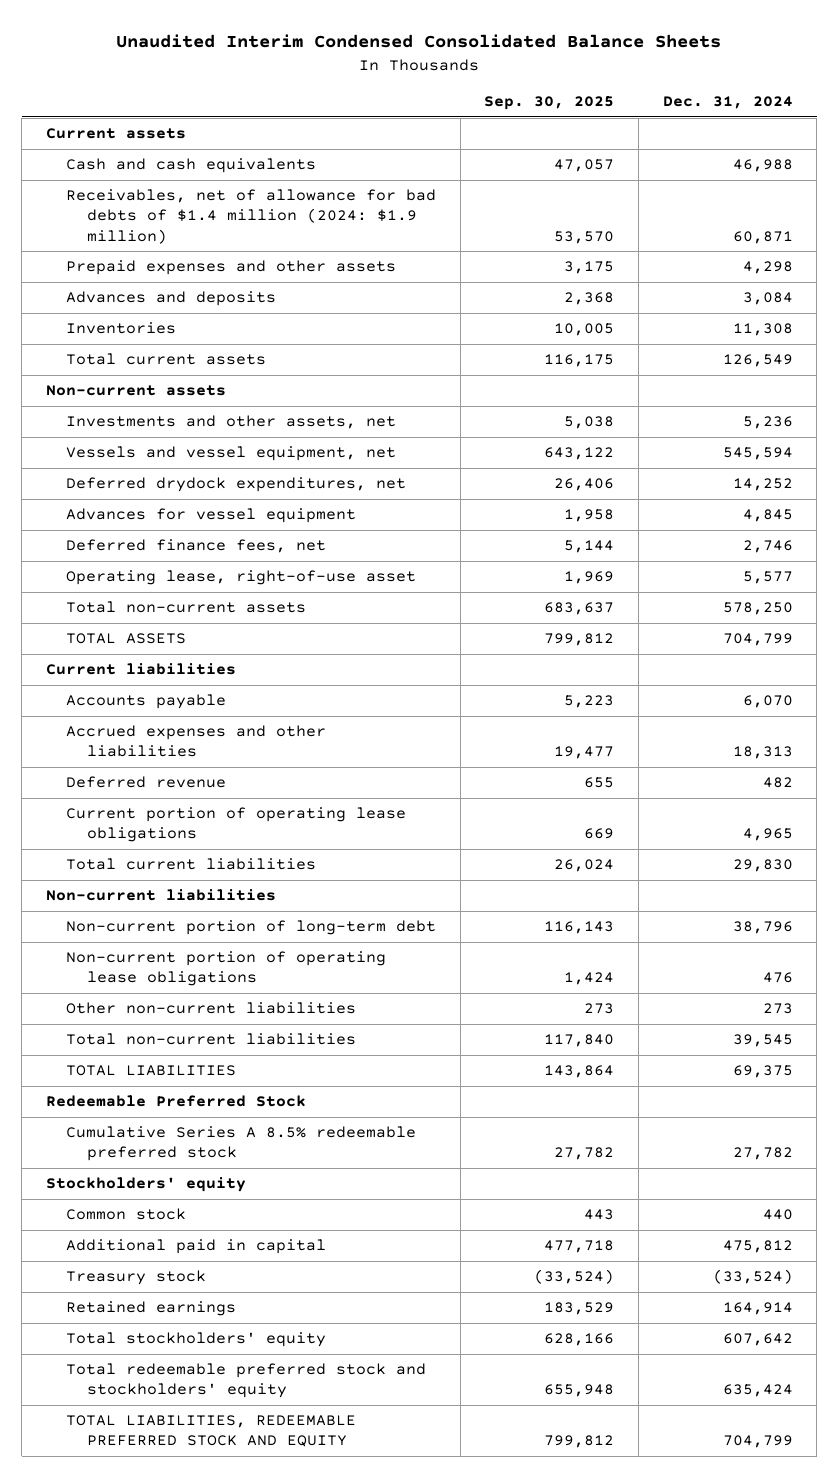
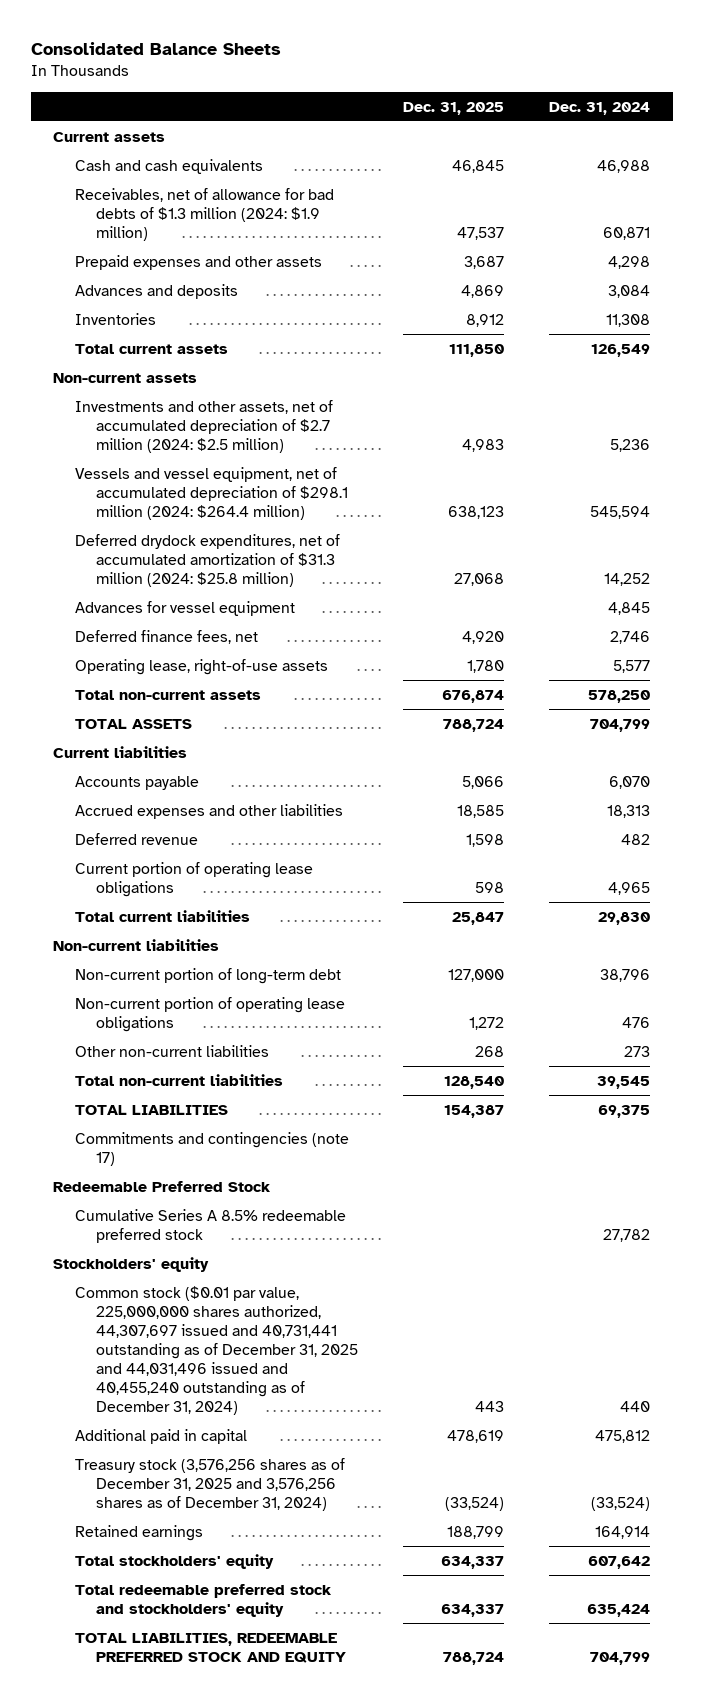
- Unaudited Interim Condensed Consolidated Balance Sheets
+ Consolidated Balance Sheets
- | Sep. 30, 2025 | Dec. 31, 2024
+ | Dec. 31, 2025 | Dec. 31, 2024
- Receivables, net of allowance for bad debts of $1.4 million (2024: $1.9 million) | 53,570 | 60,871
+ Receivables, net of allowance for bad debts of $1.3 million (2024: $1.9 million) | 47,537 | 60,871
- Investments and other assets, net | 5,038 | 5,236
- Vessels and vessel equipment, net | 643,122 | 545,594
- Deferred drydock expenditures, net | 26,406 | 14,252
+ Investments and other assets, net of accumulated depreciation of $2.7 million (2024: $2.5 million) | 4,983 | 5,236
+ Vessels and vessel equipment, net of accumulated depreciation of $298.1 million (2024: $264.4 million) | 638,123 | 545,594
+ Deferred drydock expenditures, net of accumulated amortization of $31.3 million (2024: $25.8 million) | 27,068 | 14,252
- Operating lease, right-of-use asset | 1,969 | 5,577
+ Operating lease, right-of-use assets | 1,780 | 5,577
+ Commitments and contingencies (note 17)
- Common stock | 443 | 440
+ Common stock ($0.01 par value, 225,000,000 shares authorized, 44,307,697 issued and 40,731,441 outstanding as of December 31, 2025 and 44,031,496 issued and 40,455,240 outstanding as of December 31, 2024) | 443 | 440
- Treasury stock | (33,524) | (33,524)
+ Treasury stock (3,576,256 shares as of December 31, 2025 and 3,576,256 shares as of December 31, 2024) | (33,524) | (33,524)

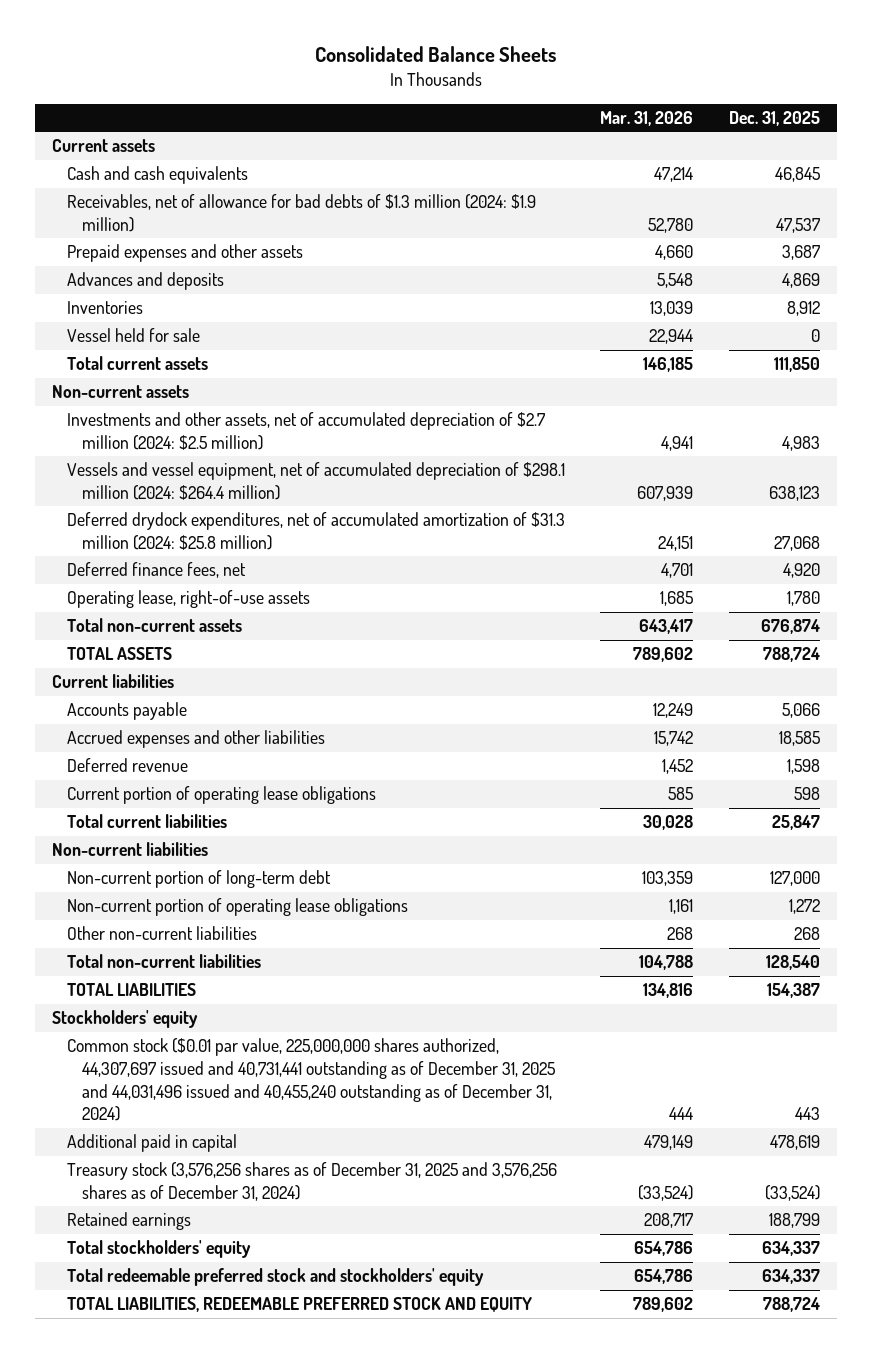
- | Dec. 31, 2025 | Dec. 31, 2024
+ | Mar. 31, 2026 | Dec. 31, 2025
+ Vessel held for sale | 22,944 | 0
- Advances for vessel equipment | | 4,845
- Commitments and contingencies (note 17)
- Redeemable Preferred Stock
- Cumulative Series A 8.5% redeemable preferred stock | | 27,782

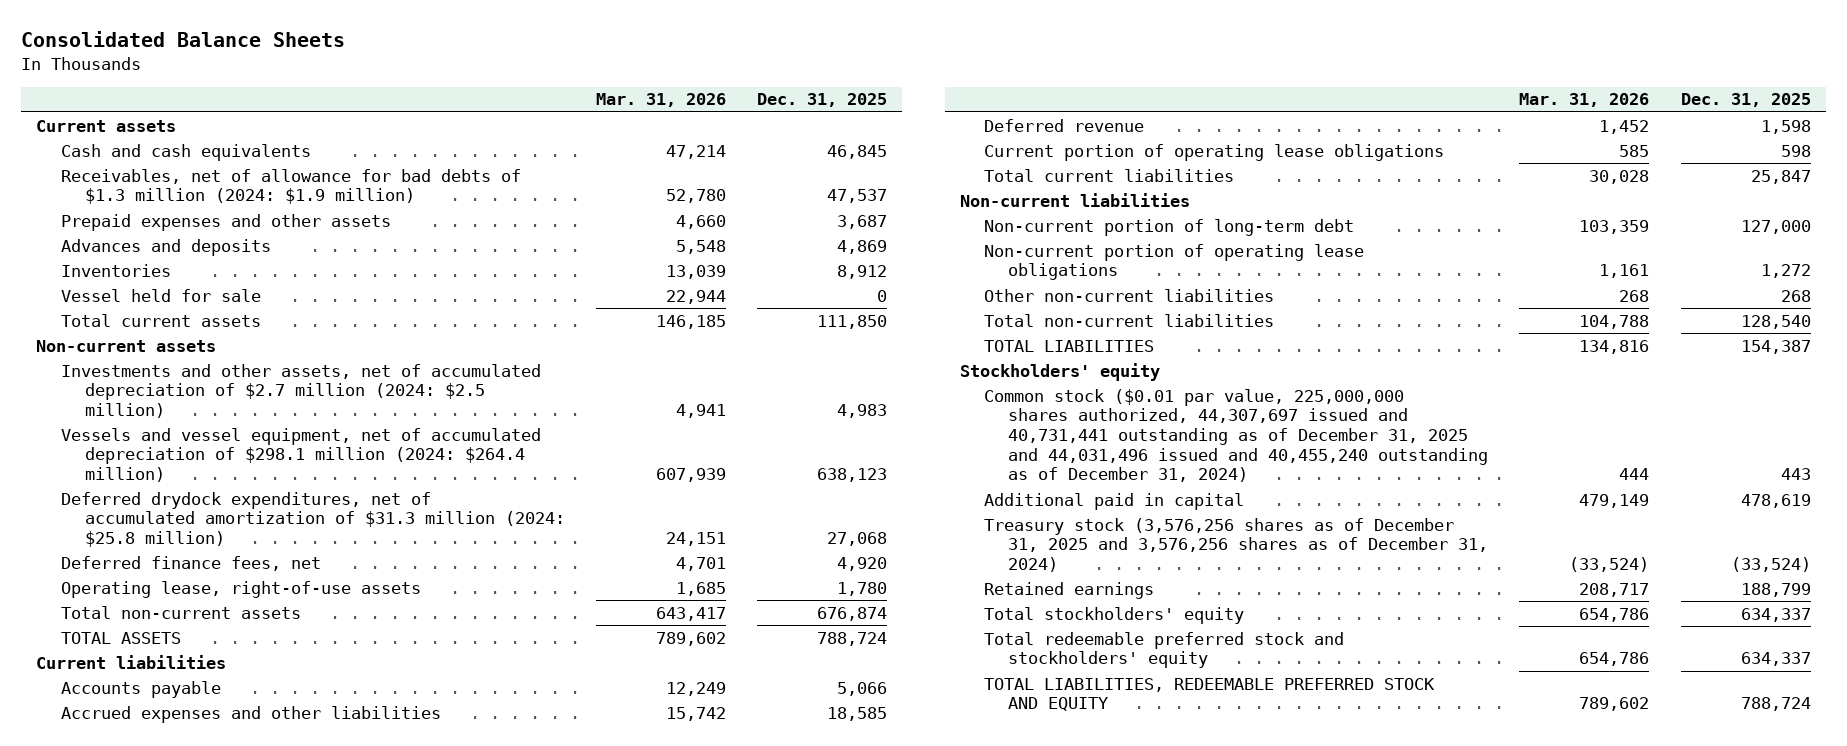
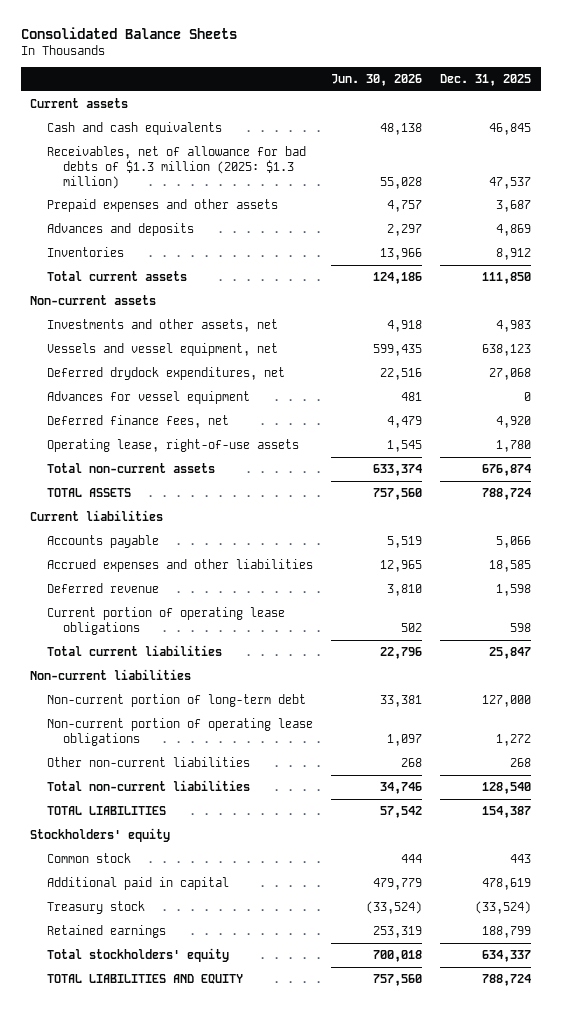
- | Mar. 31, 2026 | Dec. 31, 2025
+ | Jun. 30, 2026 | Dec. 31, 2025
- Receivables, net of allowance for bad debts of $1.3 million (2024: $1.9 million) | 52,780 | 47,537
+ Receivables, net of allowance for bad debts of $1.3 million (2025: $1.3 million) | 55,028 | 47,537
- Vessel held for sale | 22,944 | 0
- Investments and other assets, net of accumulated depreciation of $2.7 million (2024: $2.5 million) | 4,941 | 4,983
- Vessels and vessel equipment, net of accumulated depreciation of $298.1 million (2024: $264.4 million) | 607,939 | 638,123
- Deferred drydock expenditures, net of accumulated amortization of $31.3 million (2024: $25.8 million) | 24,151 | 27,068
+ Investments and other assets, net | 4,918 | 4,983
+ Vessels and vessel equipment, net | 599,435 | 638,123
+ Deferred drydock expenditures, net | 22,516 | 27,068
+ Advances for vessel equipment | 481 | 0
- Common stock ($0.01 par value, 225,000,000 shares authorized, 44,307,697 issued and 40,731,441 outstanding as of December 31, 2025 and 44,031,496 issued and 40,455,240 outstanding as of December 31, 2024) | 444 | 443
+ Common stock | 444 | 443
- Treasury stock (3,576,256 shares as of December 31, 2025 and 3,576,256 shares as of December 31, 2024) | (33,524) | (33,524)
+ Treasury stock | (33,524) | (33,524)
- Total redeemable preferred stock and stockholders' equity | 654,786 | 634,337
- TOTAL LIABILITIES, REDEEMABLE PREFERRED STOCK AND EQUITY | 789,602 | 788,724
+ TOTAL LIABILITIES AND EQUITY | 757,560 | 788,724

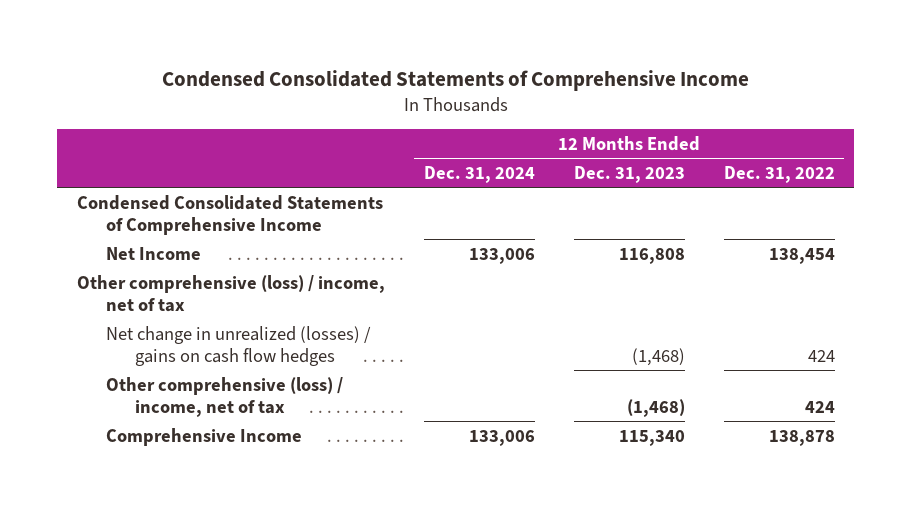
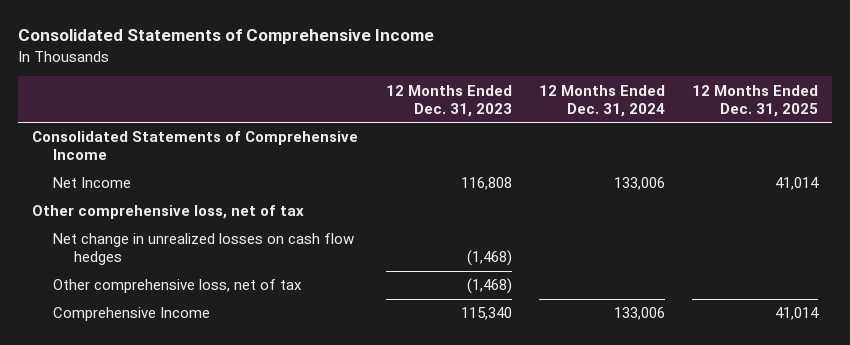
- Condensed Consolidated Statements of Comprehensive Income
+ Consolidated Statements of Comprehensive Income
- | 12 Months Ended Dec. 31, 2024 | 12 Months Ended Dec. 31, 2023 | 12 Months Ended Dec. 31, 2022
+ | 12 Months Ended Dec. 31, 2023 | 12 Months Ended Dec. 31, 2024 | 12 Months Ended Dec. 31, 2025
- Condensed Consolidated Statements of Comprehensive Income
+ Consolidated Statements of Comprehensive Income
- Other comprehensive (loss) / income, net of tax
- Net change in unrealized (losses) / gains on cash flow hedges | | (1,468) | 424
- Other comprehensive (loss) / income, net of tax | | (1,468) | 424
+ Other comprehensive loss, net of tax
+ Net change in unrealized losses on cash flow hedges | (1,468) | |
+ Other comprehensive loss, net of tax | (1,468) | |

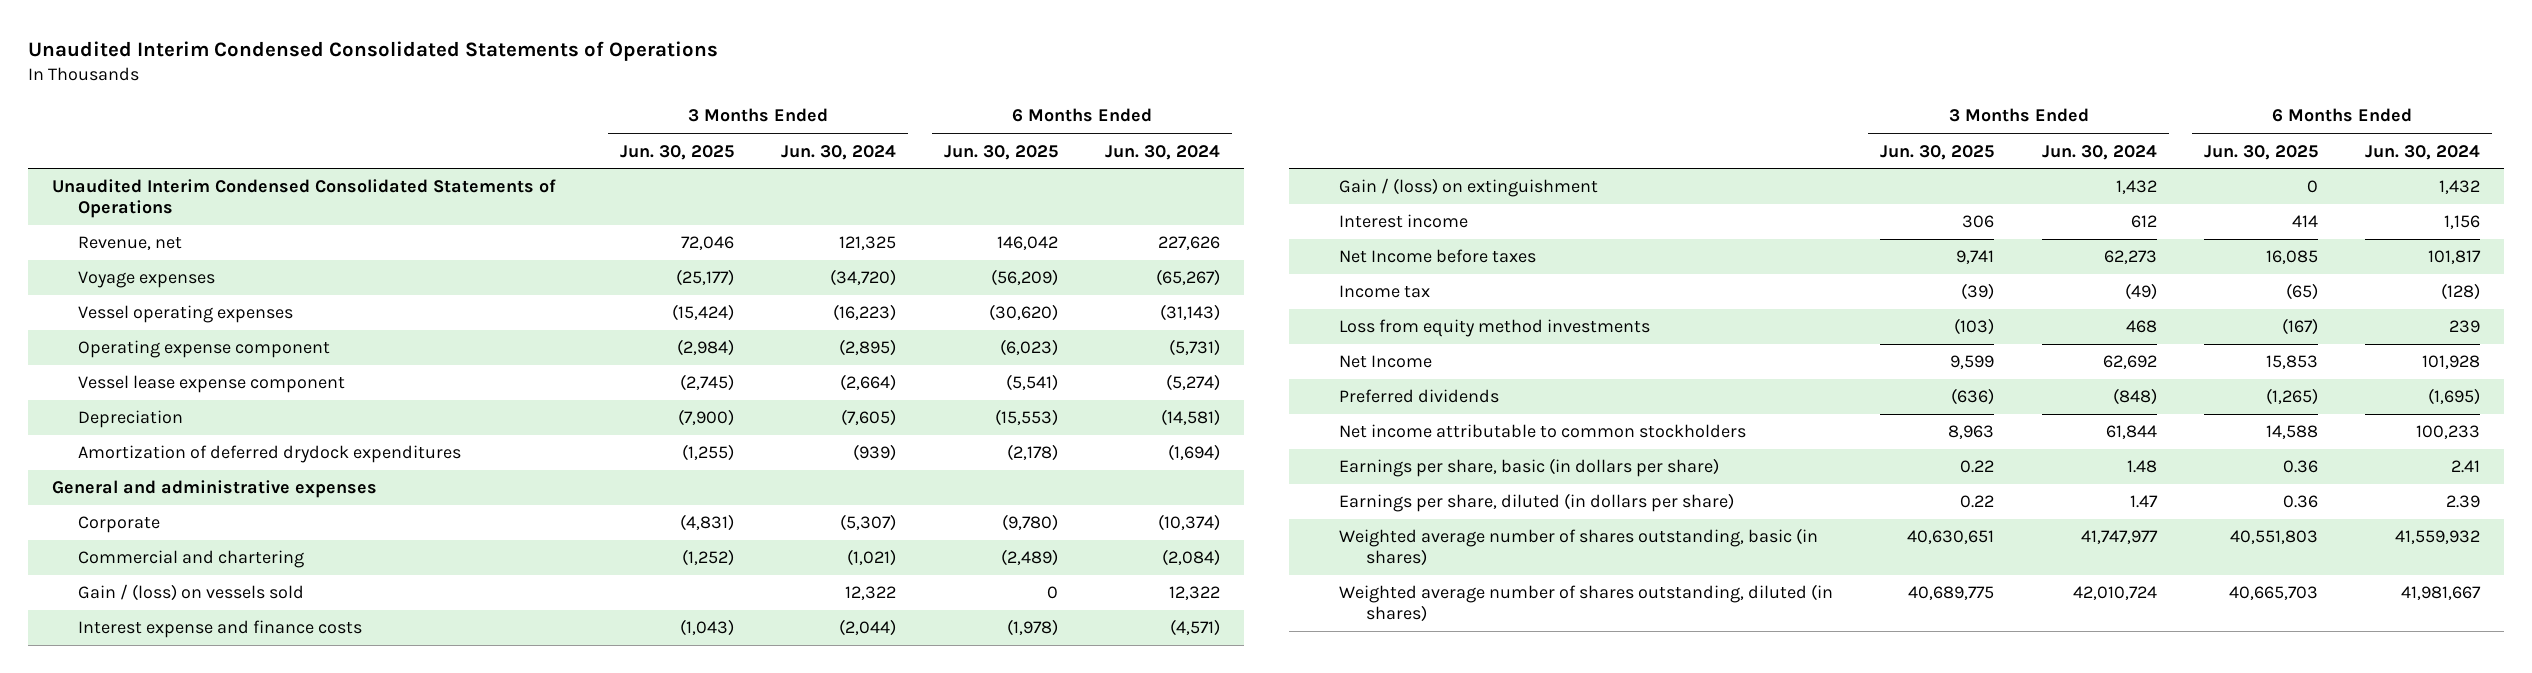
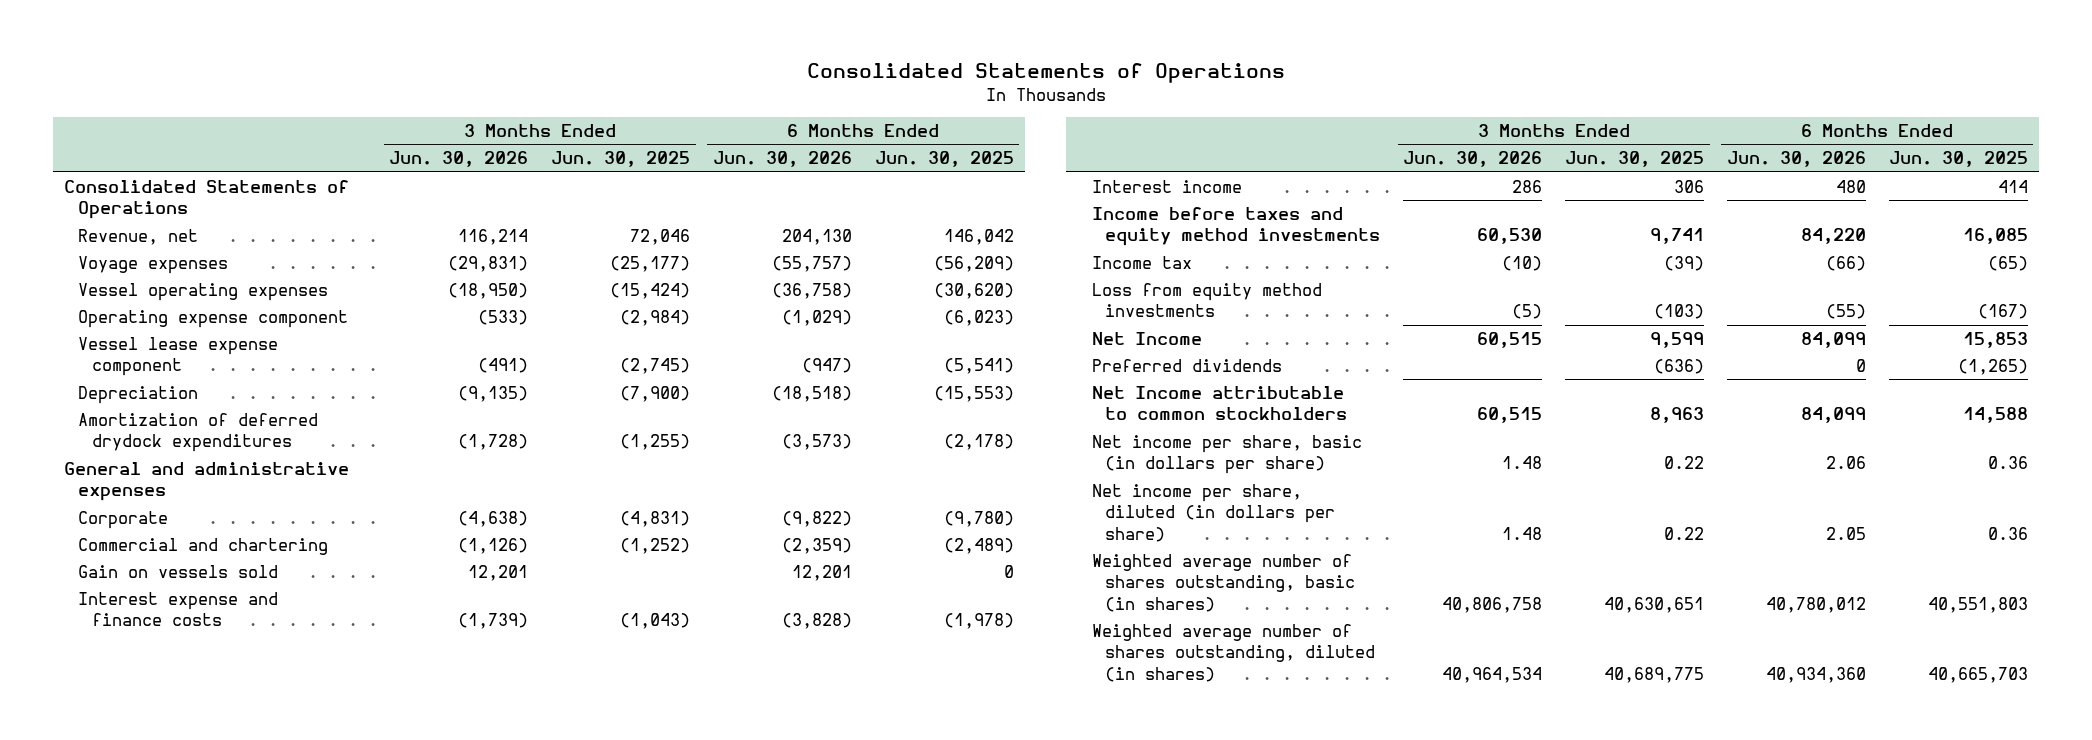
- Unaudited Interim Condensed Consolidated Statements of Operations
+ Consolidated Statements of Operations
- | 3 Months Ended Jun. 30, 2025 | 3 Months Ended Jun. 30, 2024 | 6 Months Ended Jun. 30, 2025 | 6 Months Ended Jun. 30, 2024
+ | 3 Months Ended Jun. 30, 2026 | 3 Months Ended Jun. 30, 2025 | 6 Months Ended Jun. 30, 2026 | 6 Months Ended Jun. 30, 2025
- Unaudited Interim Condensed Consolidated Statements of Operations
+ Consolidated Statements of Operations
- Gain / (loss) on vessels sold | | 12,322 | 0 | 12,322
+ Gain on vessels sold | 12,201 | | 12,201 | 0
- Gain / (loss) on extinguishment | | 1,432 | 0 | 1,432
- Net Income before taxes | 9,741 | 62,273 | 16,085 | 101,817
+ Income before taxes and equity method investments | 60,530 | 9,741 | 84,220 | 16,085
- Net income attributable to common stockholders | 8,963 | 61,844 | 14,588 | 100,233
- Earnings per share, basic (in dollars per share) | 0.22 | 1.48 | 0.36 | 2.41
- Earnings per share, diluted (in dollars per share) | 0.22 | 1.47 | 0.36 | 2.39
+ Net Income attributable to common stockholders | 60,515 | 8,963 | 84,099 | 14,588
+ Net income per share, basic (in dollars per share) | 1.48 | 0.22 | 2.06 | 0.36
+ Net income per share, diluted (in dollars per share) | 1.48 | 0.22 | 2.05 | 0.36

